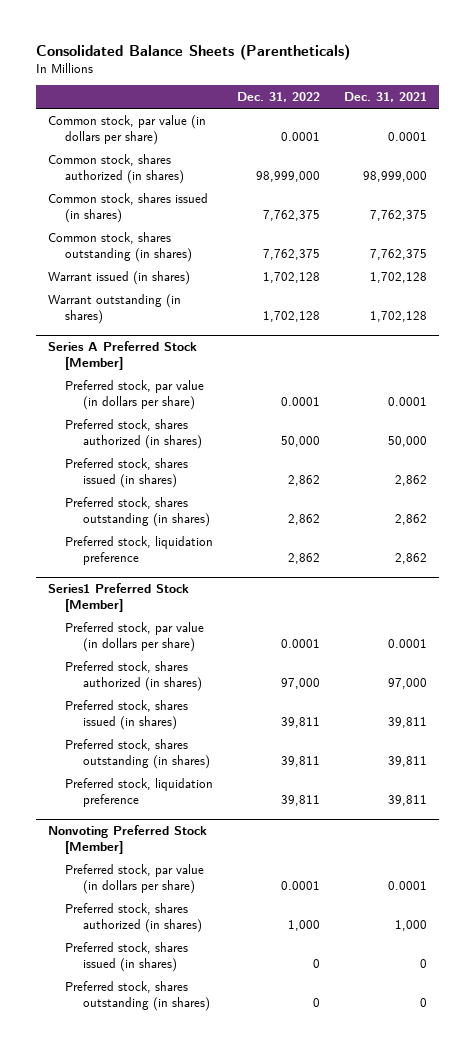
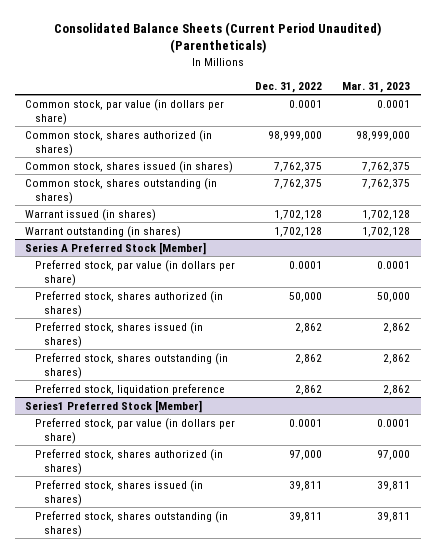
- Consolidated Balance Sheets (Parentheticals)
+ Consolidated Balance Sheets (Current Period Unaudited) (Parentheticals)
- | Dec. 31, 2022 | Dec. 31, 2021
+ | Dec. 31, 2022 | Mar. 31, 2023
@ Series1 Preferred Stock [Member]
- Preferred stock, liquidation preference | 39,811 | 39,811
- Nonvoting Preferred Stock [Member]
- Preferred stock, par value (in dollars per share) | 0.0001 | 0.0001
- Preferred stock, shares authorized (in shares) | 1,000 | 1,000
- Preferred stock, shares issued (in shares) | 0 | 0
- Preferred stock, shares outstanding (in shares) | 0 | 0

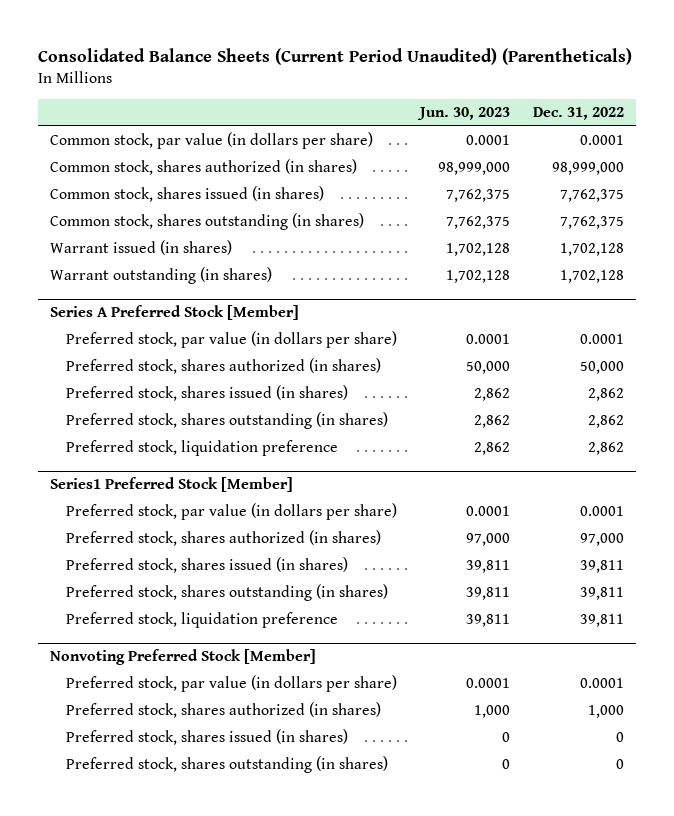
- | Dec. 31, 2022 | Mar. 31, 2023
+ | Jun. 30, 2023 | Dec. 31, 2022
@ Series1 Preferred Stock [Member]
+ Preferred stock, liquidation preference | 39,811 | 39,811
+ Nonvoting Preferred Stock [Member]
+ Preferred stock, par value (in dollars per share) | 0.0001 | 0.0001
+ Preferred stock, shares authorized (in shares) | 1,000 | 1,000
+ Preferred stock, shares issued (in shares) | 0 | 0
+ Preferred stock, shares outstanding (in shares) | 0 | 0

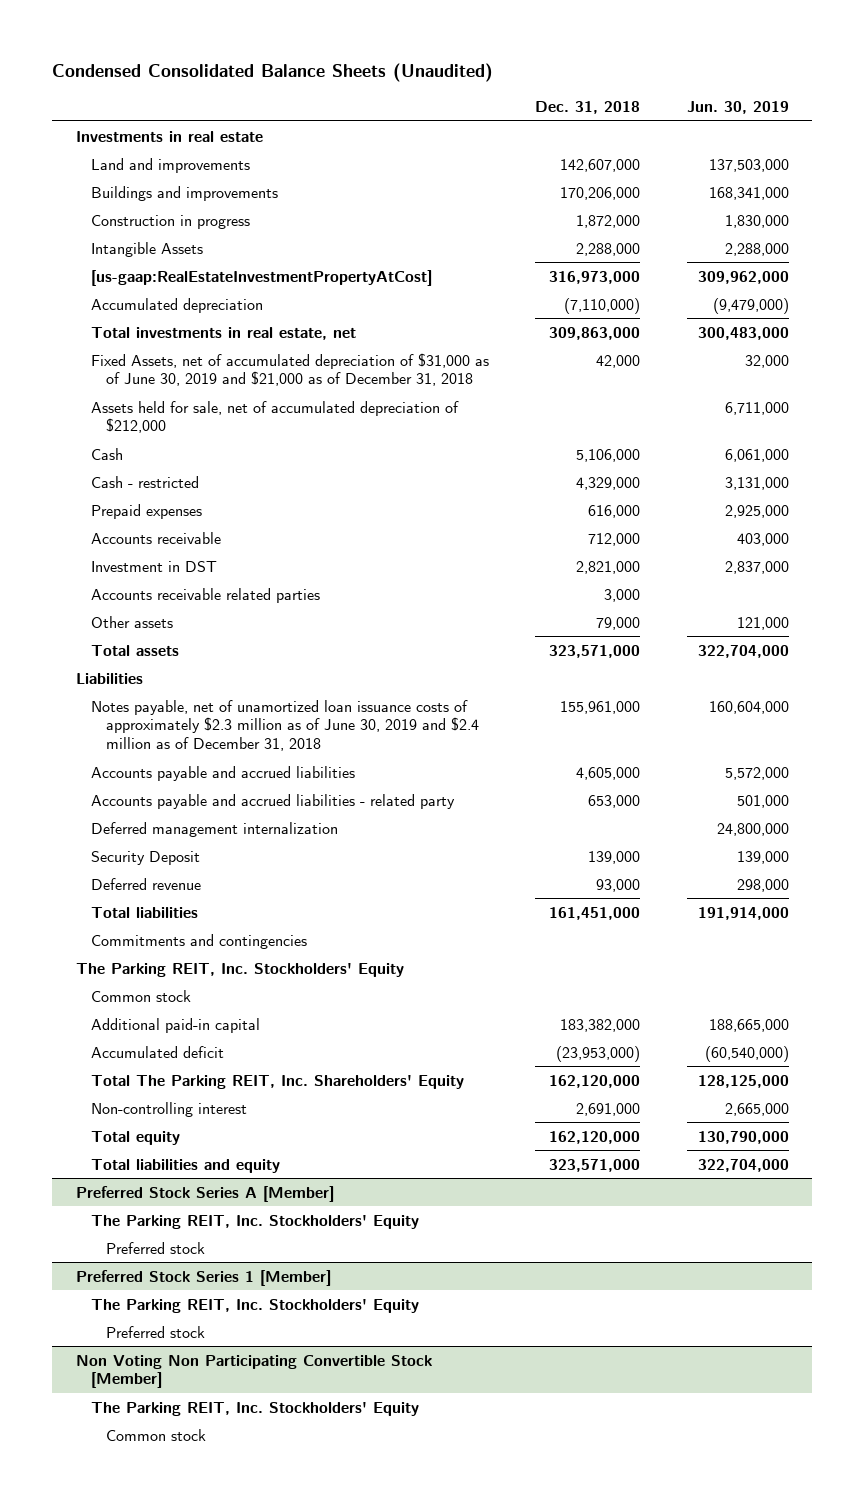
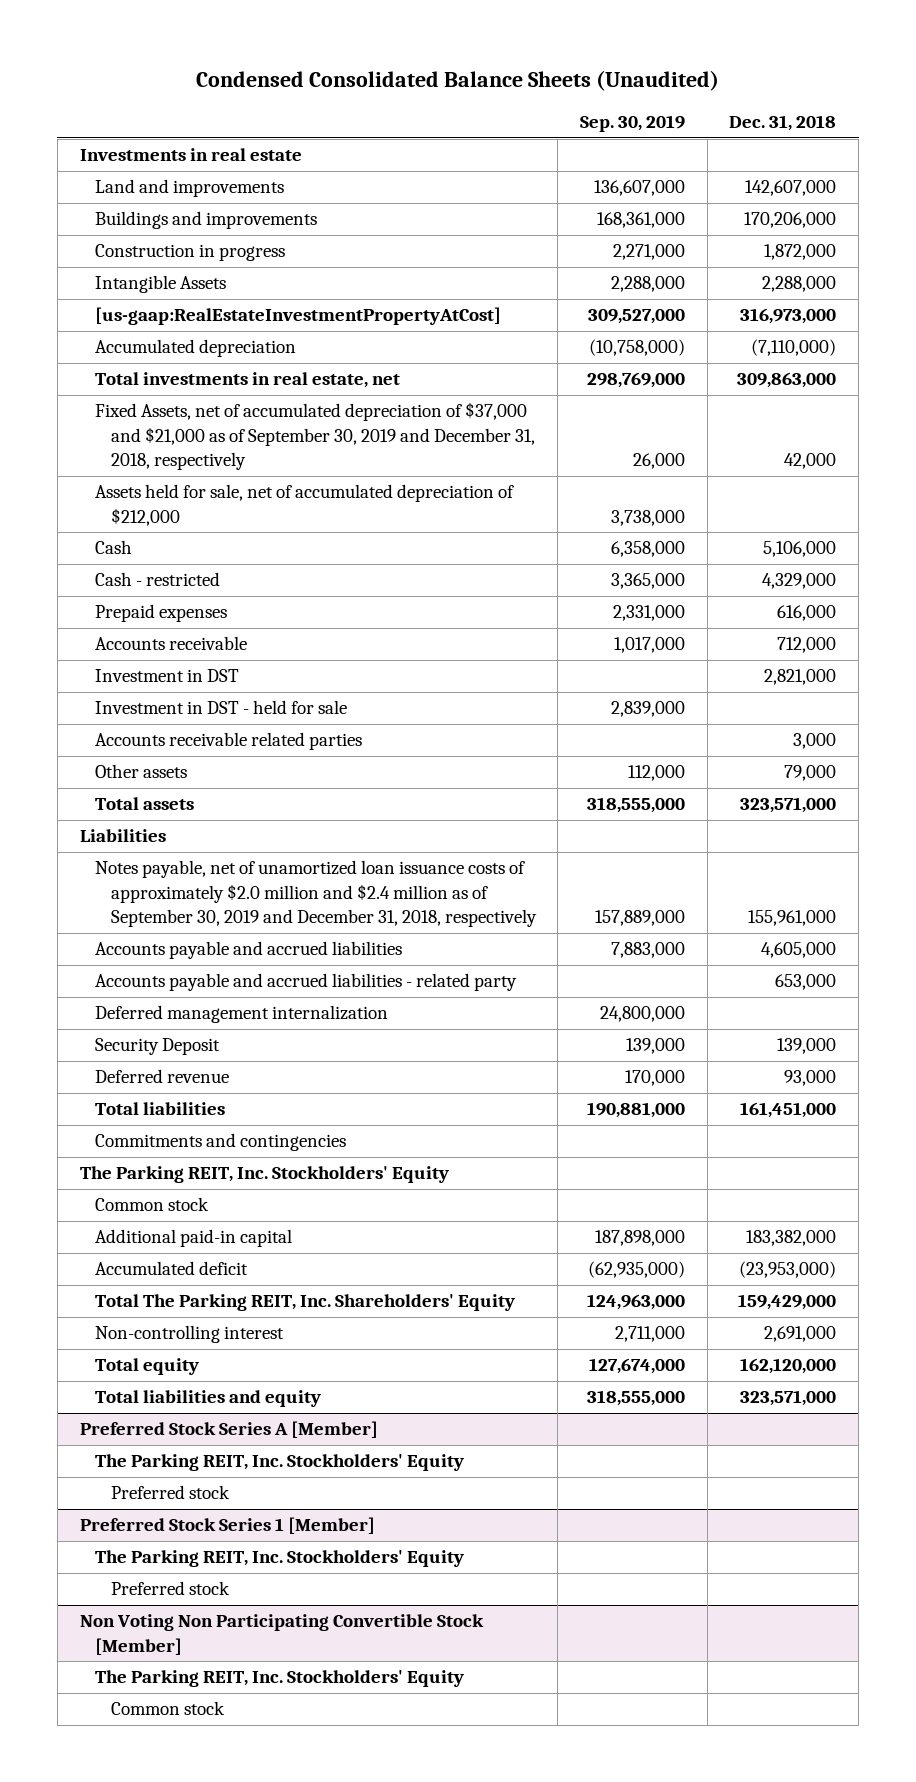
- | Dec. 31, 2018 | Jun. 30, 2019
+ | Sep. 30, 2019 | Dec. 31, 2018
- Fixed Assets, net of accumulated depreciation of $31,000 as of June 30, 2019 and $21,000 as of December 31, 2018 | 42,000 | 32,000
+ Fixed Assets, net of accumulated depreciation of $37,000 and $21,000 as of September 30, 2019 and December 31, 2018, respectively | 26,000 | 42,000
+ Investment in DST - held for sale | 2,839,000 |
- Notes payable, net of unamortized loan issuance costs of approximately $2.3 million as of June 30, 2019 and $2.4 million as of December 31, 2018 | 155,961,000 | 160,604,000
+ Notes payable, net of unamortized loan issuance costs of approximately $2.0 million and $2.4 million as of September 30, 2019 and December 31, 2018, respectively | 157,889,000 | 155,961,000
- Total The Parking REIT, Inc. Shareholders' Equity | 162,120,000 | 128,125,000
+ Total The Parking REIT, Inc. Shareholders' Equity | 124,963,000 | 159,429,000

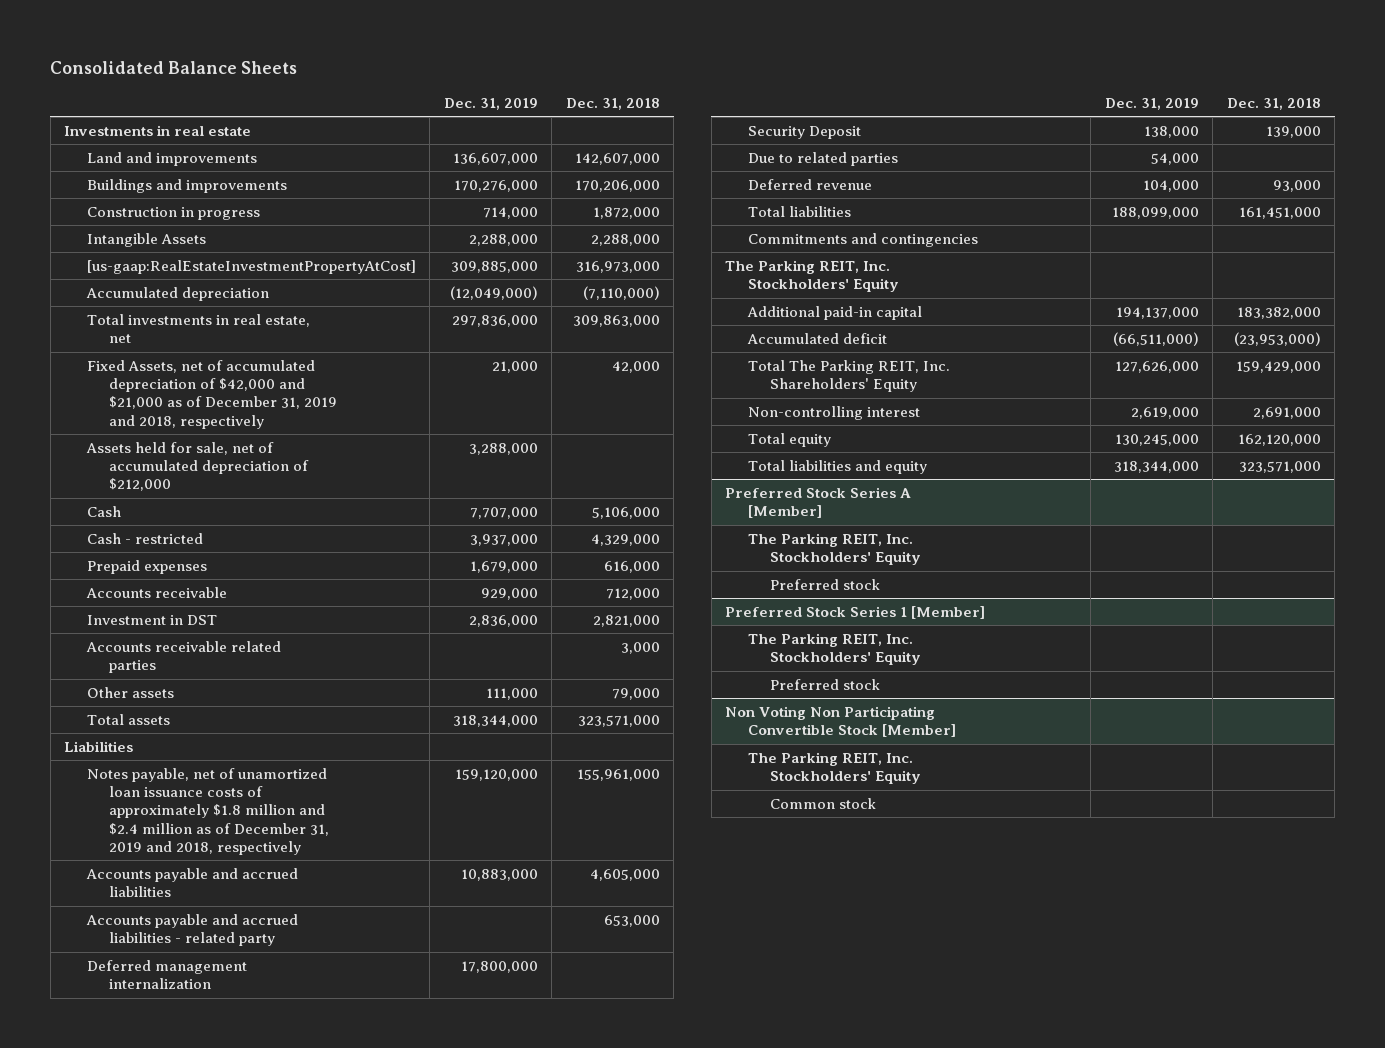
- Condensed Consolidated Balance Sheets (Unaudited)
+ Consolidated Balance Sheets
- | Sep. 30, 2019 | Dec. 31, 2018
+ | Dec. 31, 2019 | Dec. 31, 2018
- Fixed Assets, net of accumulated depreciation of $37,000 and $21,000 as of September 30, 2019 and December 31, 2018, respectively | 26,000 | 42,000
+ Fixed Assets, net of accumulated depreciation of $42,000 and $21,000 as of December 31, 2019 and 2018, respectively | 21,000 | 42,000
- Investment in DST - held for sale | 2,839,000 |
- Notes payable, net of unamortized loan issuance costs of approximately $2.0 million and $2.4 million as of September 30, 2019 and December 31, 2018, respectively | 157,889,000 | 155,961,000
+ Notes payable, net of unamortized loan issuance costs of approximately $1.8 million and $2.4 million as of December 31, 2019 and 2018, respectively | 159,120,000 | 155,961,000
+ Due to related parties | 54,000 |
- Common stock

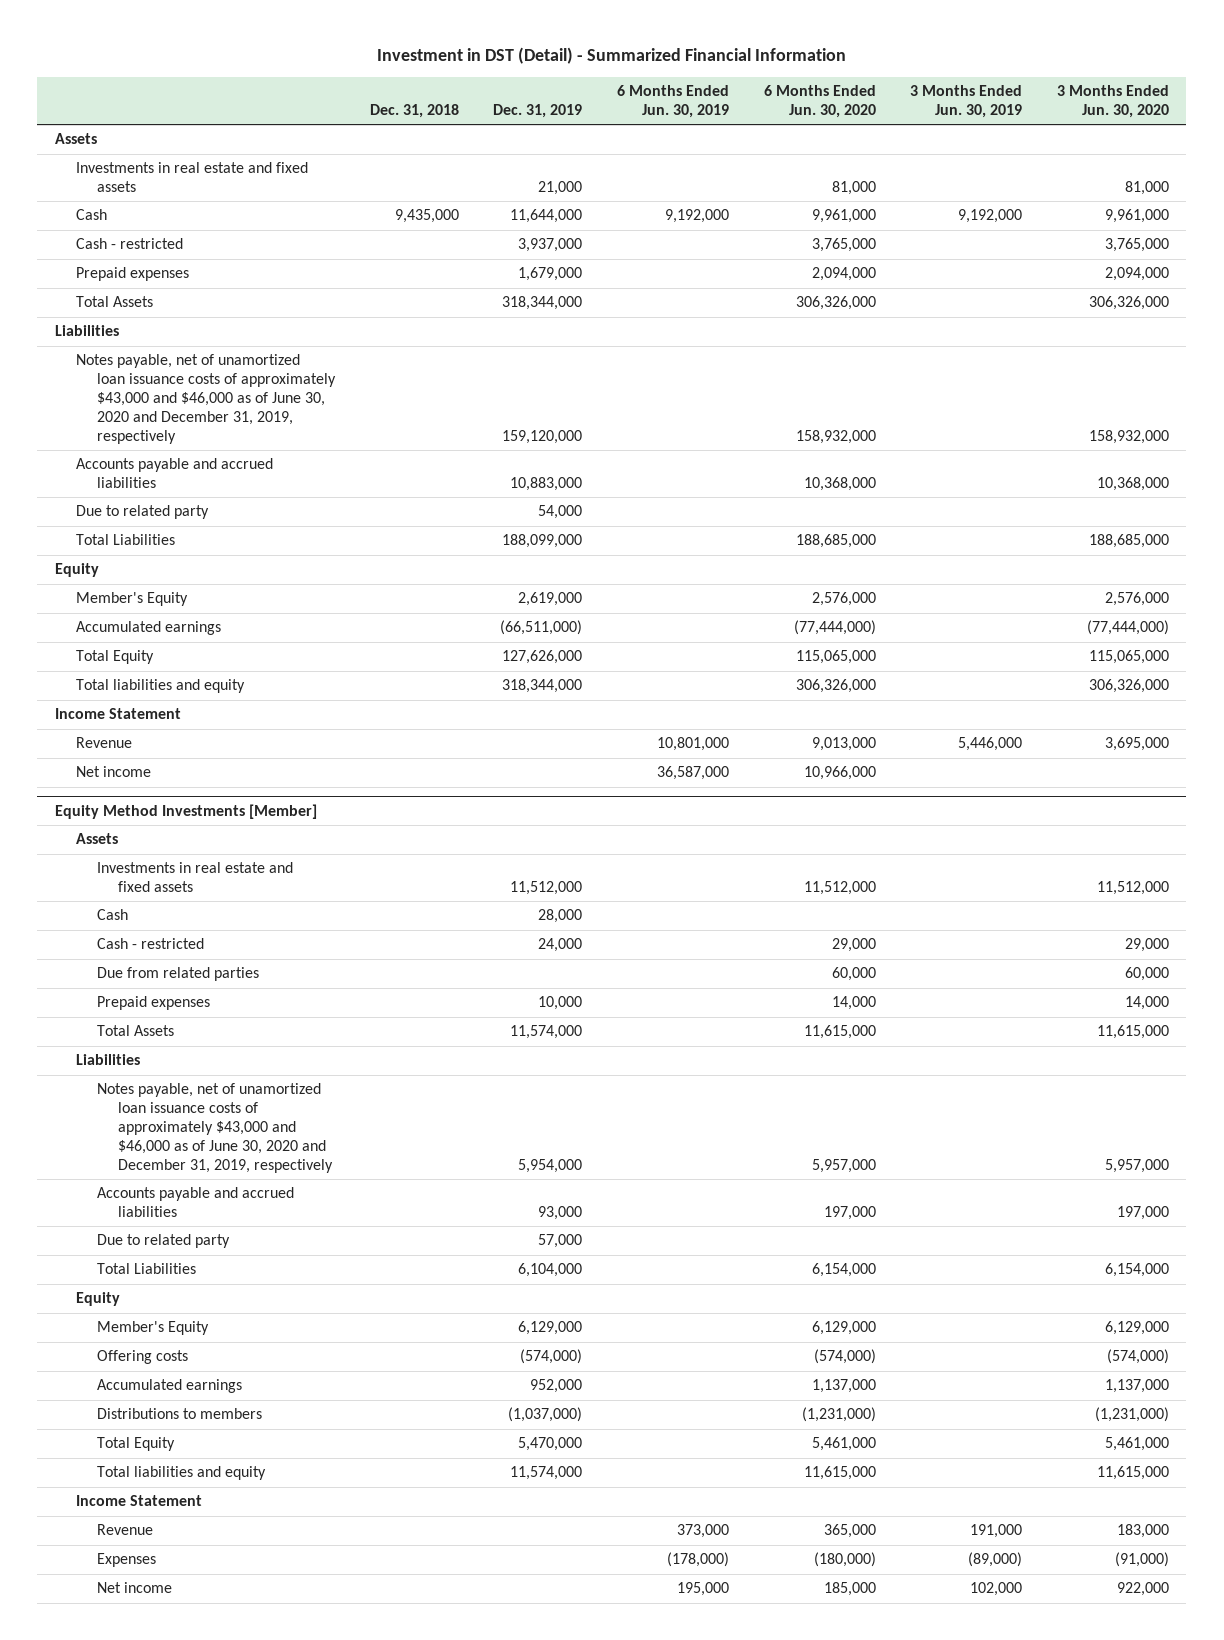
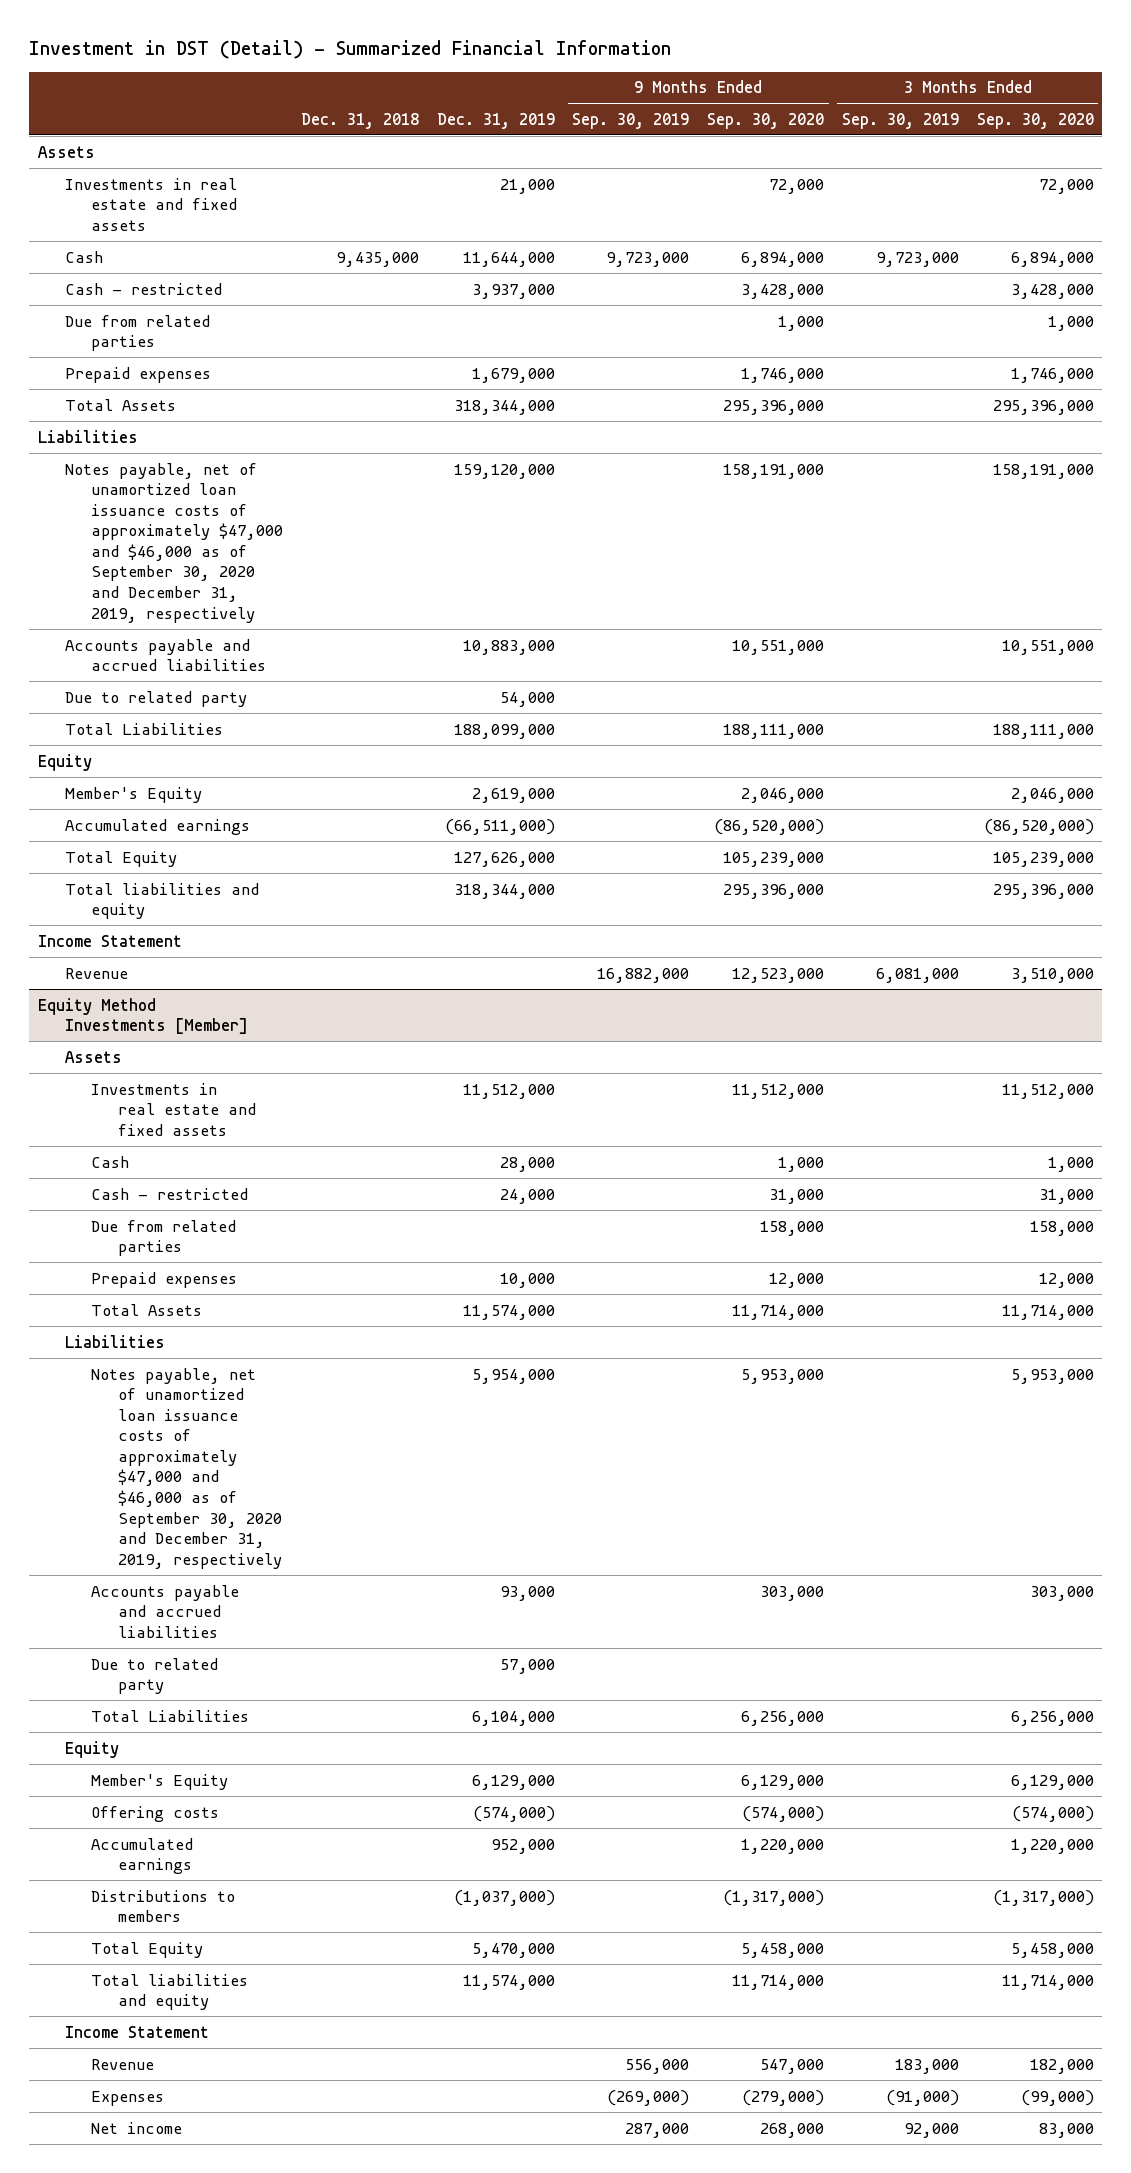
- | Dec. 31, 2018 | Dec. 31, 2019 | 6 Months Ended Jun. 30, 2019 | 6 Months Ended Jun. 30, 2020 | 3 Months Ended Jun. 30, 2019 | 3 Months Ended Jun. 30, 2020
+ | Dec. 31, 2018 | Dec. 31, 2019 | 9 Months Ended Sep. 30, 2019 | 9 Months Ended Sep. 30, 2020 | 3 Months Ended Sep. 30, 2019 | 3 Months Ended Sep. 30, 2020
+ Due from related parties | | | | 1,000 | | 1,000
- Notes payable, net of unamortized loan issuance costs of approximately $43,000 and $46,000 as of June 30, 2020 and December 31, 2019, respectively | | 159,120,000 | | 158,932,000 | | 158,932,000
+ Notes payable, net of unamortized loan issuance costs of approximately $47,000 and $46,000 as of September 30, 2020 and December 31, 2019, respectively | | 159,120,000 | | 158,191,000 | | 158,191,000
- Net income | | | 36,587,000 | 10,966,000 | |
@ Equity Method Investments [Member]
- Notes payable, net of unamortized loan issuance costs of approximately $43,000 and $46,000 as of June 30, 2020 and December 31, 2019, respectively | | 5,954,000 | | 5,957,000 | | 5,957,000
+ Notes payable, net of unamortized loan issuance costs of approximately $47,000 and $46,000 as of September 30, 2020 and December 31, 2019, respectively | | 5,954,000 | | 5,953,000 | | 5,953,000

